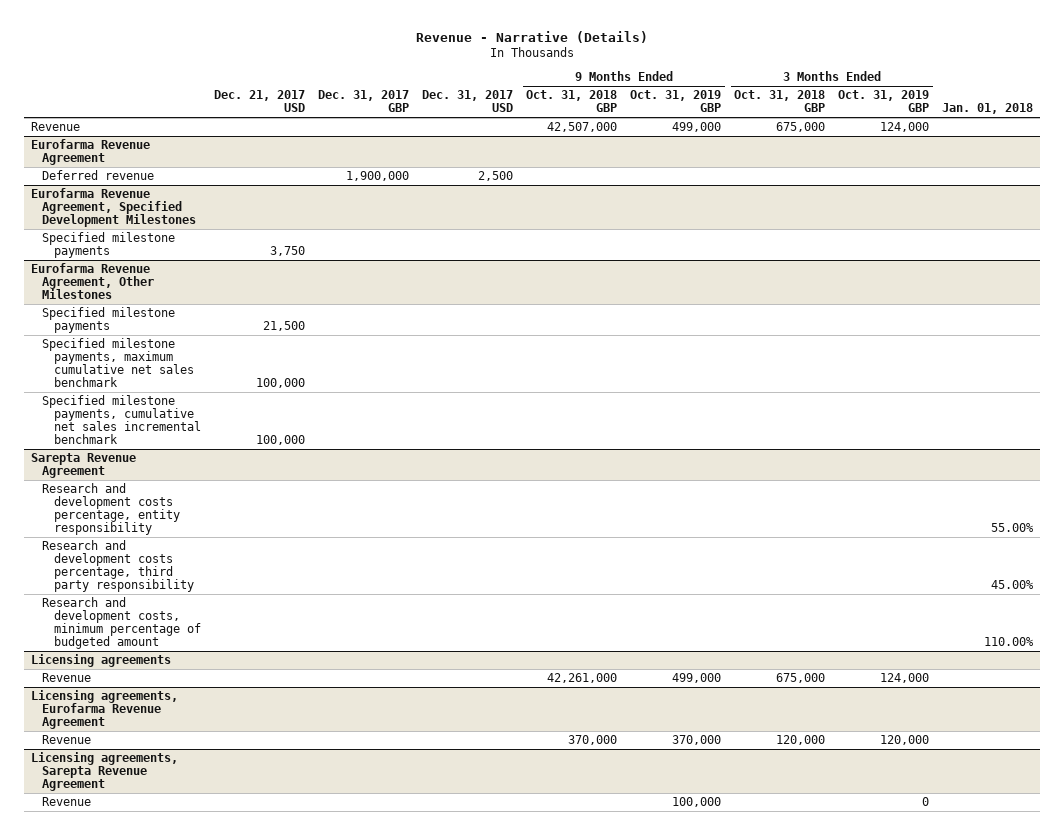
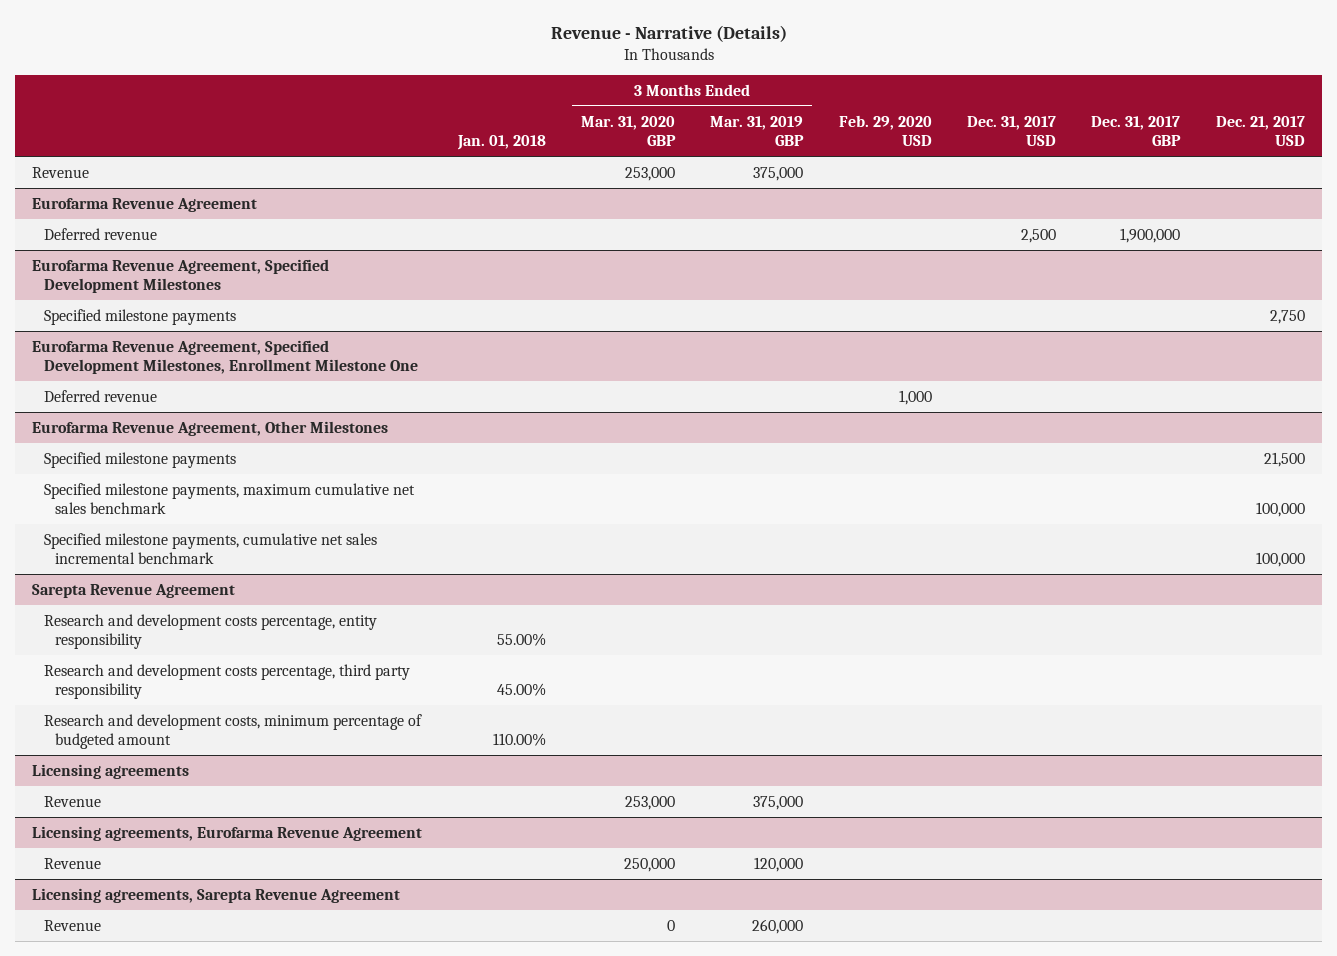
- | Dec. 21, 2017 USD | Dec. 31, 2017 GBP | Dec. 31, 2017 USD | 9 Months Ended Oct. 31, 2018 GBP | 9 Months Ended Oct. 31, 2019 GBP | 3 Months Ended Oct. 31, 2018 GBP | 3 Months Ended Oct. 31, 2019 GBP | Jan. 01, 2018
+ | Jan. 01, 2018 | 3 Months Ended Mar. 31, 2020 GBP | 3 Months Ended Mar. 31, 2019 GBP | Feb. 29, 2020 USD | Dec. 31, 2017 USD | Dec. 31, 2017 GBP | Dec. 21, 2017 USD
@ Eurofarma Revenue Agreement, Specified Development Milestones
- Specified milestone payments | 3,750 | | | | | | |
+ Specified milestone payments | | | | | | | 2,750
+ Eurofarma Revenue Agreement, Specified Development Milestones, Enrollment Milestone One
+ Deferred revenue | | | | 1,000 | | |

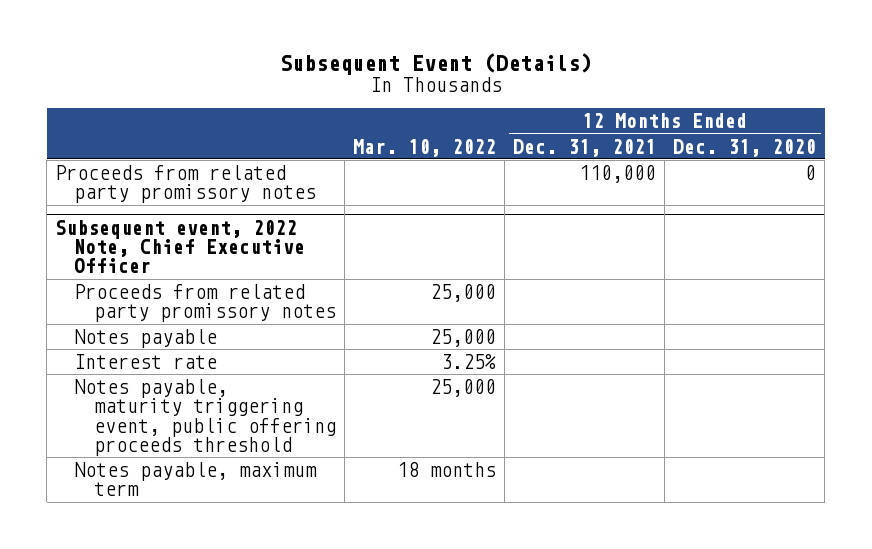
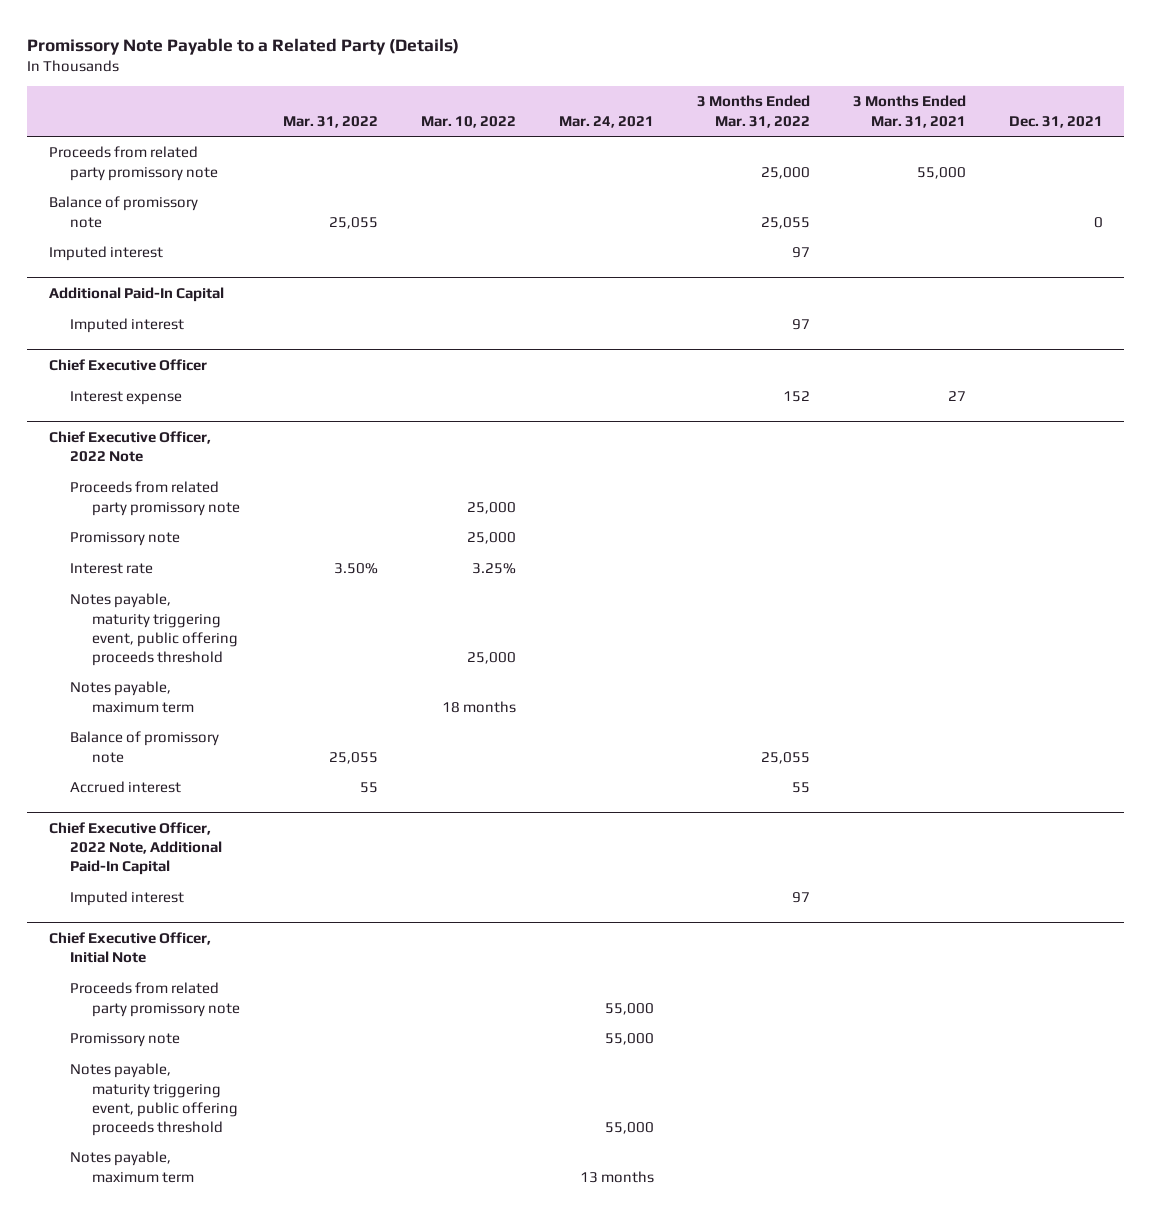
- Subsequent Event (Details)
+ Promissory Note Payable to a Related Party (Details)
- | Mar. 10, 2022 | 12 Months Ended Dec. 31, 2021 | 12 Months Ended Dec. 31, 2020
+ | Mar. 31, 2022 | Mar. 10, 2022 | Mar. 24, 2021 | 3 Months Ended Mar. 31, 2022 | 3 Months Ended Mar. 31, 2021 | Dec. 31, 2021
- Proceeds from related party promissory notes | | 110,000 | 0
- Subsequent event, 2022 Note, Chief Executive Officer
- Proceeds from related party promissory notes | 25,000 | |
- Notes payable | 25,000 | |
+ Proceeds from related party promissory note | | | | 25,000 | 55,000 |
+ Balance of promissory note | 25,055 | | | 25,055 | | 0
+ Imputed interest | | | | 97 | |
+ Additional Paid-In Capital
+ Imputed interest | | | | 97 | |
+ Chief Executive Officer
+ Interest expense | | | | 152 | 27 |
+ Chief Executive Officer, 2022 Note
+ Proceeds from related party promissory note | | 25,000 | | | |
+ Promissory note | | 25,000 | | | |
+ Balance of promissory note | 25,055 | | | 25,055 | |
+ Accrued interest | 55 | | | 55 | |
+ Chief Executive Officer, 2022 Note, Additional Paid-In Capital
+ Imputed interest | | | | 97 | |
+ Chief Executive Officer, Initial Note
+ Proceeds from related party promissory note | | | 55,000 | | |
+ Promissory note | | | 55,000 | | |
+ Notes payable, maturity triggering event, public offering proceeds threshold | | | 55,000 | | |
+ Notes payable, maximum term | | | 13 months | | |

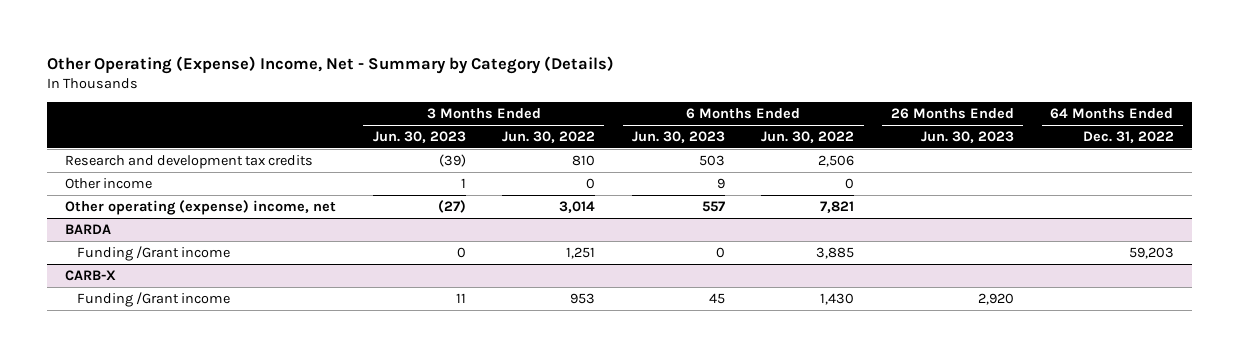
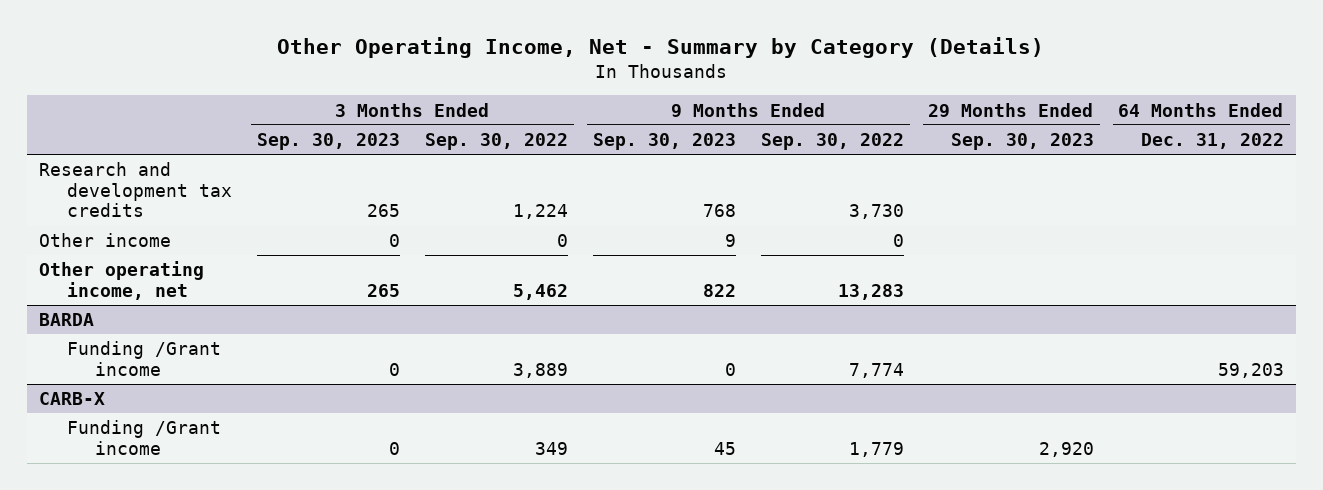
- Other Operating (Expense) Income, Net - Summary by Category (Details)
+ Other Operating Income, Net - Summary by Category (Details)
- | 3 Months Ended Jun. 30, 2023 | 3 Months Ended Jun. 30, 2022 | 6 Months Ended Jun. 30, 2023 | 6 Months Ended Jun. 30, 2022 | 26 Months Ended Jun. 30, 2023 | 64 Months Ended Dec. 31, 2022
+ | 3 Months Ended Sep. 30, 2023 | 3 Months Ended Sep. 30, 2022 | 9 Months Ended Sep. 30, 2023 | 9 Months Ended Sep. 30, 2022 | 29 Months Ended Sep. 30, 2023 | 64 Months Ended Dec. 31, 2022
- Other operating (expense) income, net | (27) | 3,014 | 557 | 7,821 | |
+ Other operating income, net | 265 | 5,462 | 822 | 13,283 | |

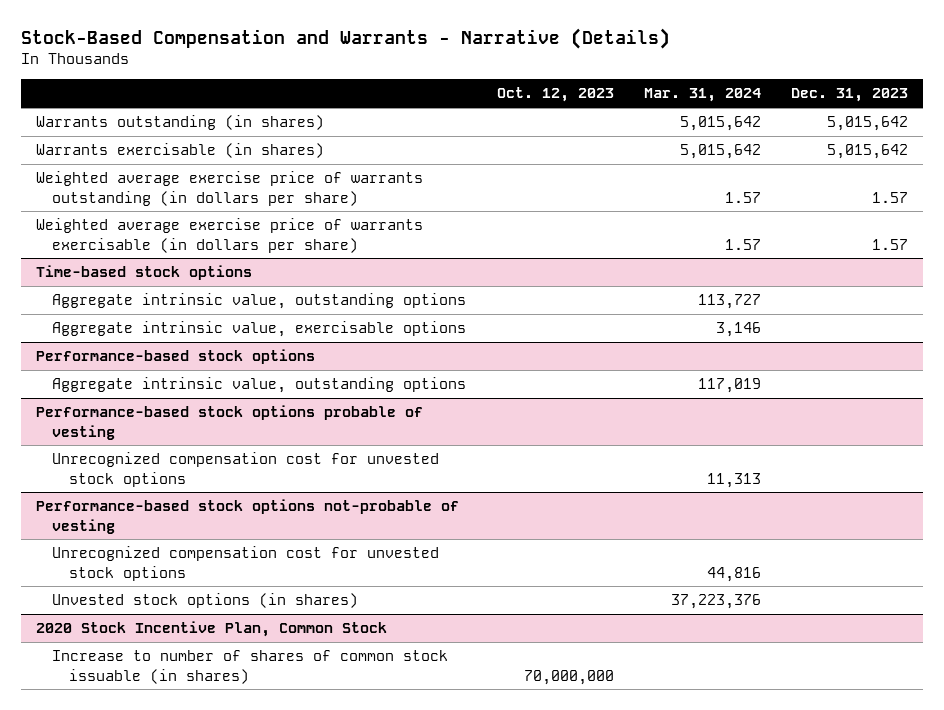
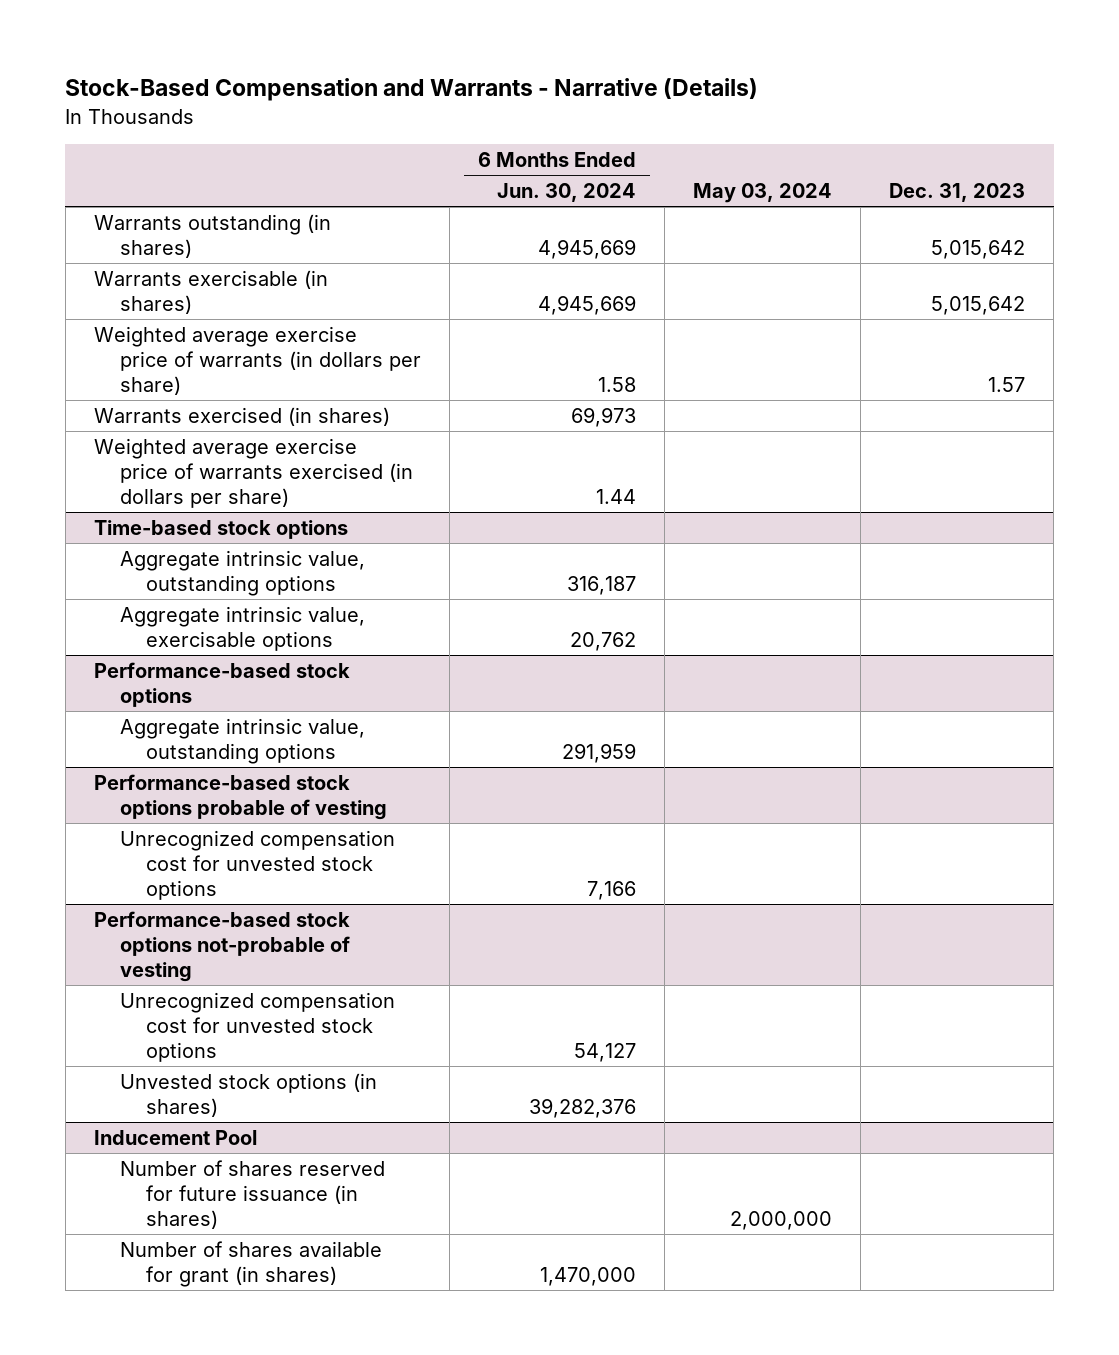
- | Oct. 12, 2023 | Mar. 31, 2024 | Dec. 31, 2023
+ | 6 Months Ended Jun. 30, 2024 | May 03, 2024 | Dec. 31, 2023
- Weighted average exercise price of warrants outstanding (in dollars per share) | | 1.57 | 1.57
- Weighted average exercise price of warrants exercisable (in dollars per share) | | 1.57 | 1.57
+ Weighted average exercise price of warrants (in dollars per share) | 1.58 | | 1.57
+ Warrants exercised (in shares) | 69,973 | |
+ Weighted average exercise price of warrants exercised (in dollars per share) | 1.44 | |
- 2020 Stock Incentive Plan, Common Stock
- Increase to number of shares of common stock issuable (in shares) | 70,000,000 | |
+ Inducement Pool
+ Number of shares reserved for future issuance (in shares) | | 2,000,000 |
+ Number of shares available for grant (in shares) | 1,470,000 | |

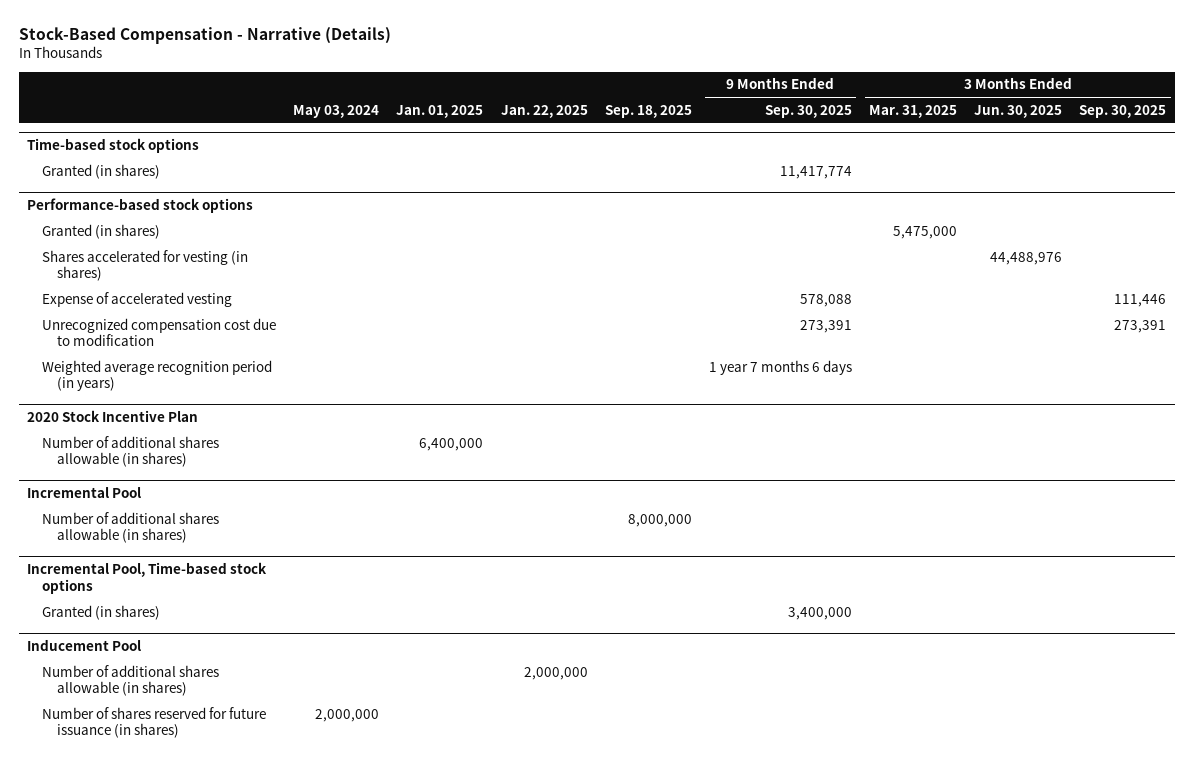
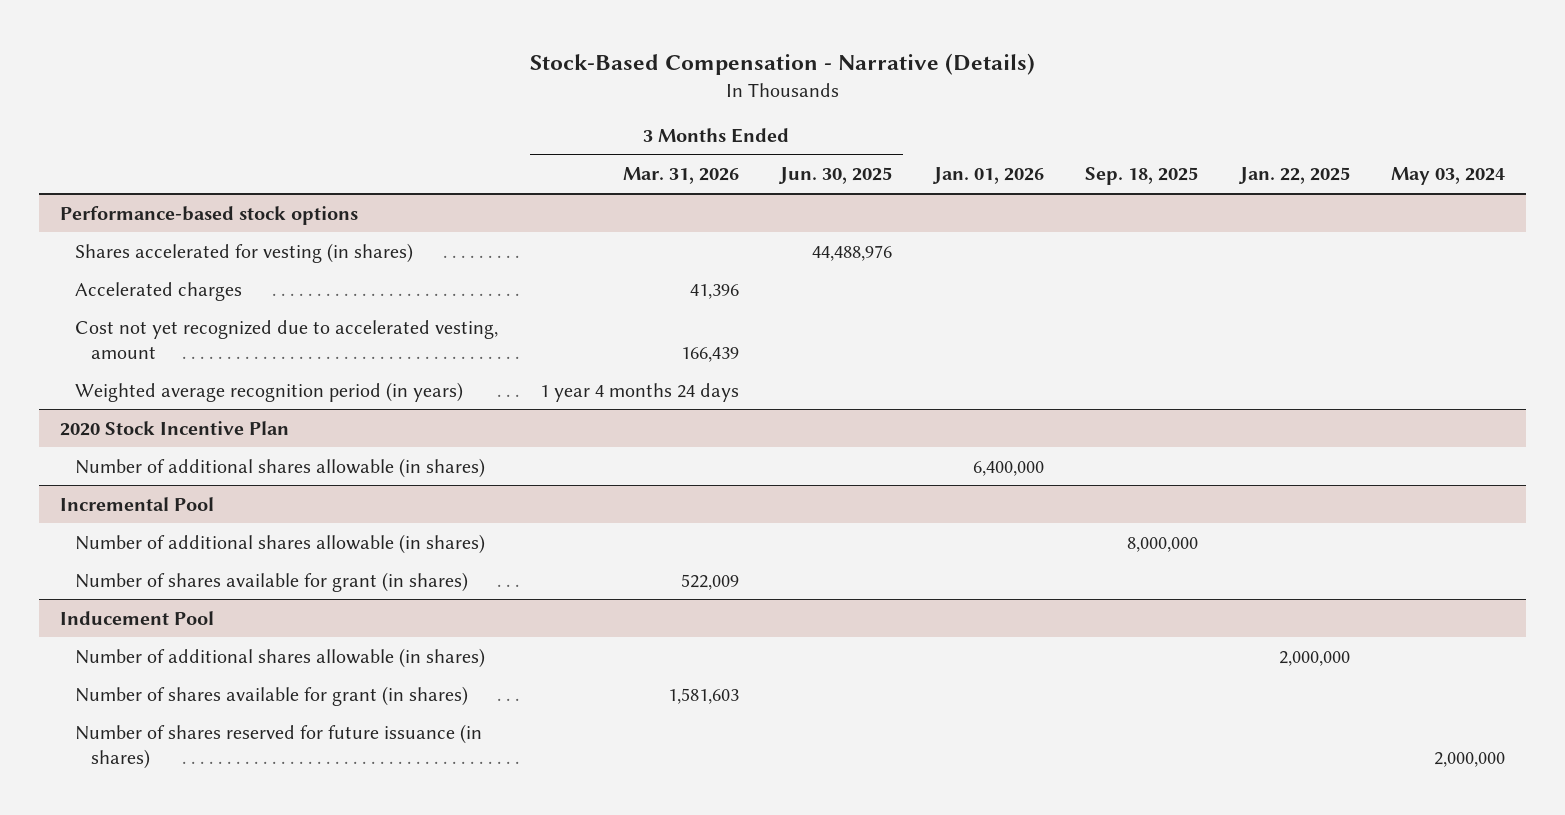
- | May 03, 2024 | Jan. 01, 2025 | Jan. 22, 2025 | Sep. 18, 2025 | 9 Months Ended Sep. 30, 2025 | 3 Months Ended Mar. 31, 2025 | 3 Months Ended Jun. 30, 2025 | 3 Months Ended Sep. 30, 2025
+ | 3 Months Ended Mar. 31, 2026 | 3 Months Ended Jun. 30, 2025 | Jan. 01, 2026 | Sep. 18, 2025 | Jan. 22, 2025 | May 03, 2024
- Time-based stock options
- Granted (in shares) | | | | | 11,417,774 | | |
@ Performance-based stock options
- Granted (in shares) | | | | | | 5,475,000 | |
- Expense of accelerated vesting | | | | | 578,088 | | | 111,446
- Unrecognized compensation cost due to modification | | | | | 273,391 | | | 273,391
+ Accelerated charges | 41,396 | | | | |
+ Cost not yet recognized due to accelerated vesting, amount | 166,439 | | | | |
- Incremental Pool, Time-based stock options
- Granted (in shares) | | | | | 3,400,000 | | |
@ Incremental Pool
+ Number of shares available for grant (in shares) | 522,009 | | | | |
@ Inducement Pool
+ Number of shares available for grant (in shares) | 1,581,603 | | | | |

